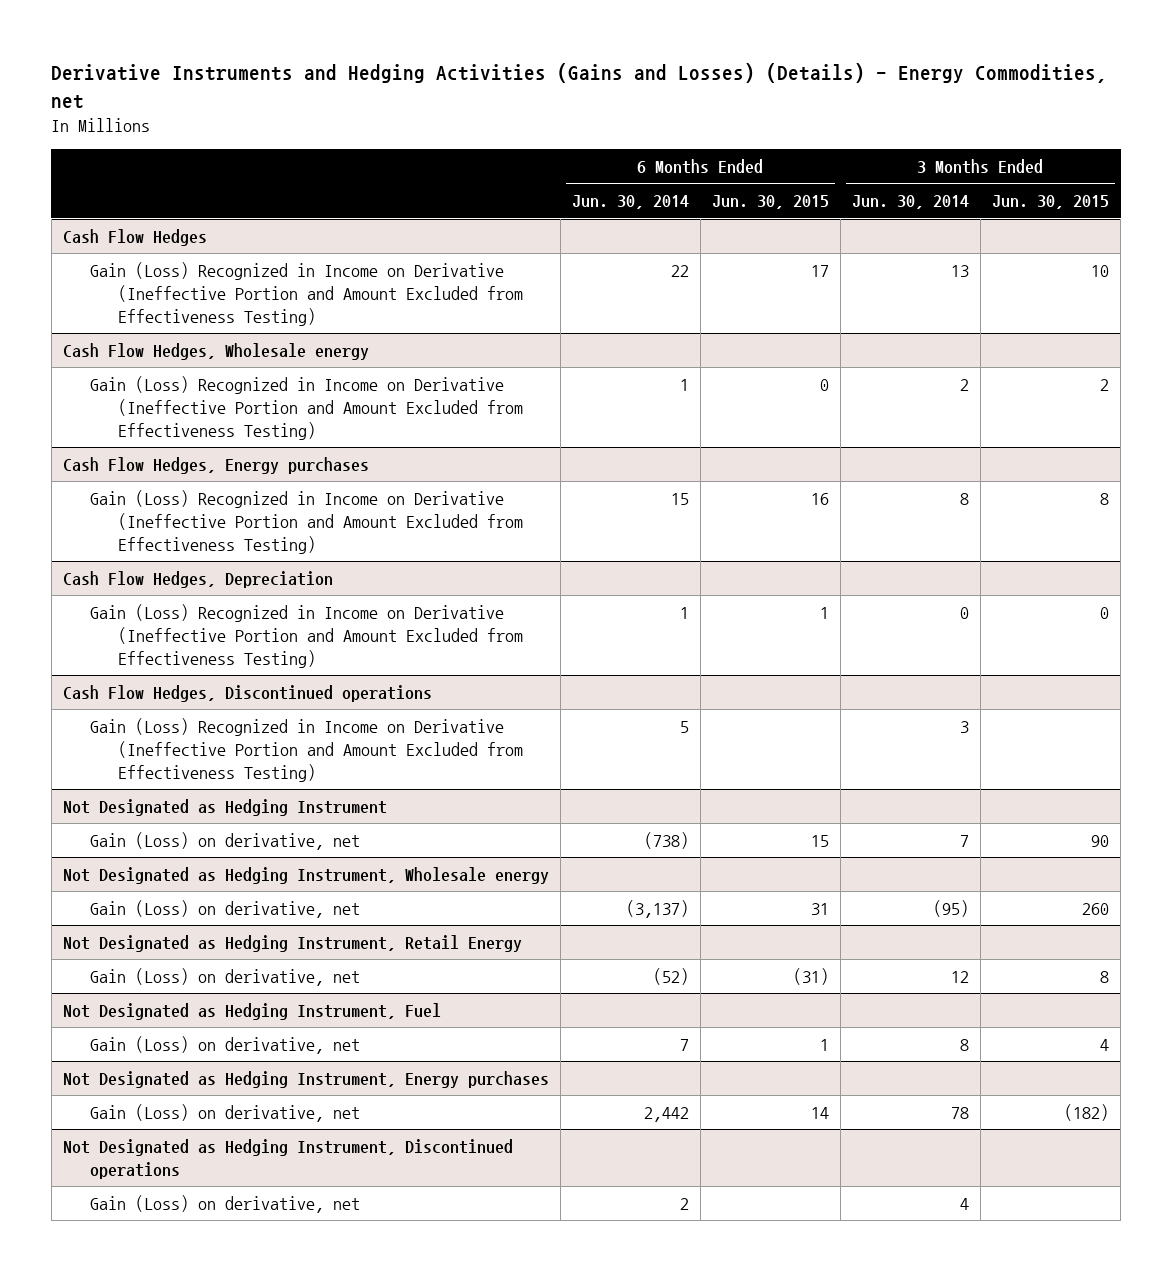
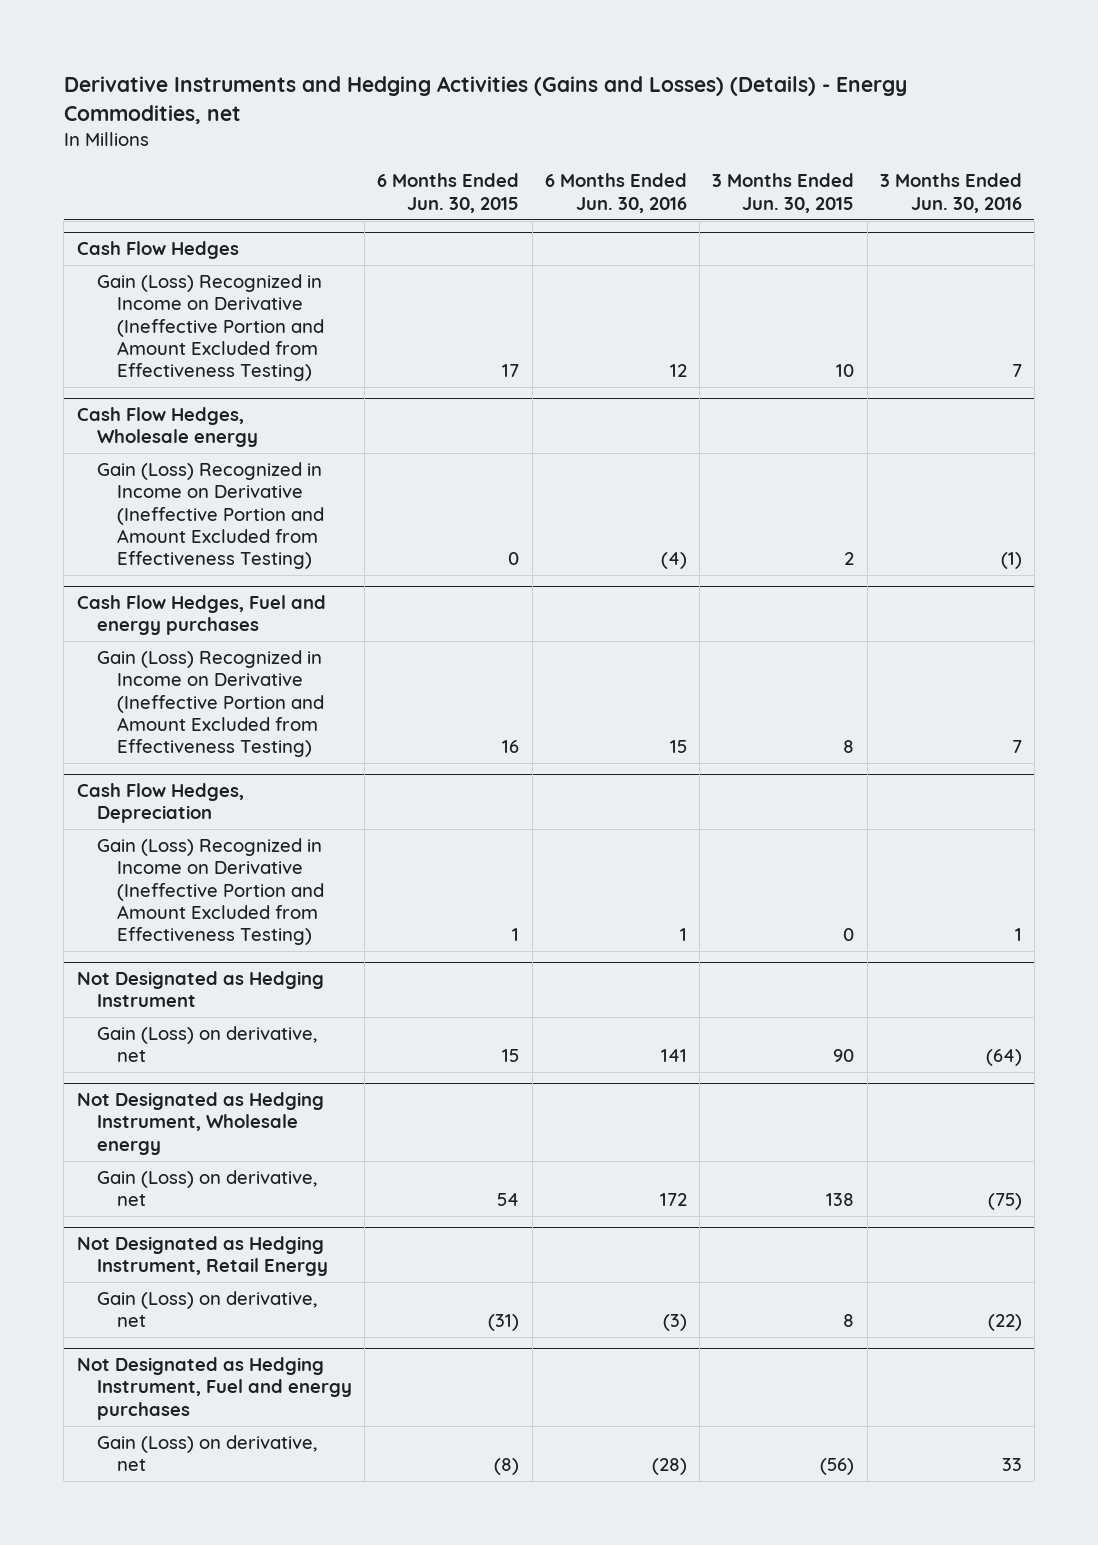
- | 6 Months Ended Jun. 30, 2014 | 6 Months Ended Jun. 30, 2015 | 3 Months Ended Jun. 30, 2014 | 3 Months Ended Jun. 30, 2015
+ | 6 Months Ended Jun. 30, 2015 | 6 Months Ended Jun. 30, 2016 | 3 Months Ended Jun. 30, 2015 | 3 Months Ended Jun. 30, 2016
- Cash Flow Hedges, Energy purchases
+ Cash Flow Hedges, Fuel and energy purchases
- Cash Flow Hedges, Discontinued operations
- Gain (Loss) Recognized in Income on Derivative (Ineffective Portion and Amount Excluded from Effectiveness Testing) | 5 | | 3 |
@ Not Designated as Hedging Instrument, Wholesale energy
- Gain (Loss) on derivative, net | (3,137) | 31 | (95) | 260
+ Gain (Loss) on derivative, net | 54 | 172 | 138 | (75)
- Not Designated as Hedging Instrument, Fuel
- Gain (Loss) on derivative, net | 7 | 1 | 8 | 4
- Not Designated as Hedging Instrument, Energy purchases
- Gain (Loss) on derivative, net | 2,442 | 14 | 78 | (182)
- Not Designated as Hedging Instrument, Discontinued operations
- Gain (Loss) on derivative, net | 2 | | 4 |
+ Not Designated as Hedging Instrument, Fuel and energy purchases
+ Gain (Loss) on derivative, net | (8) | (28) | (56) | 33

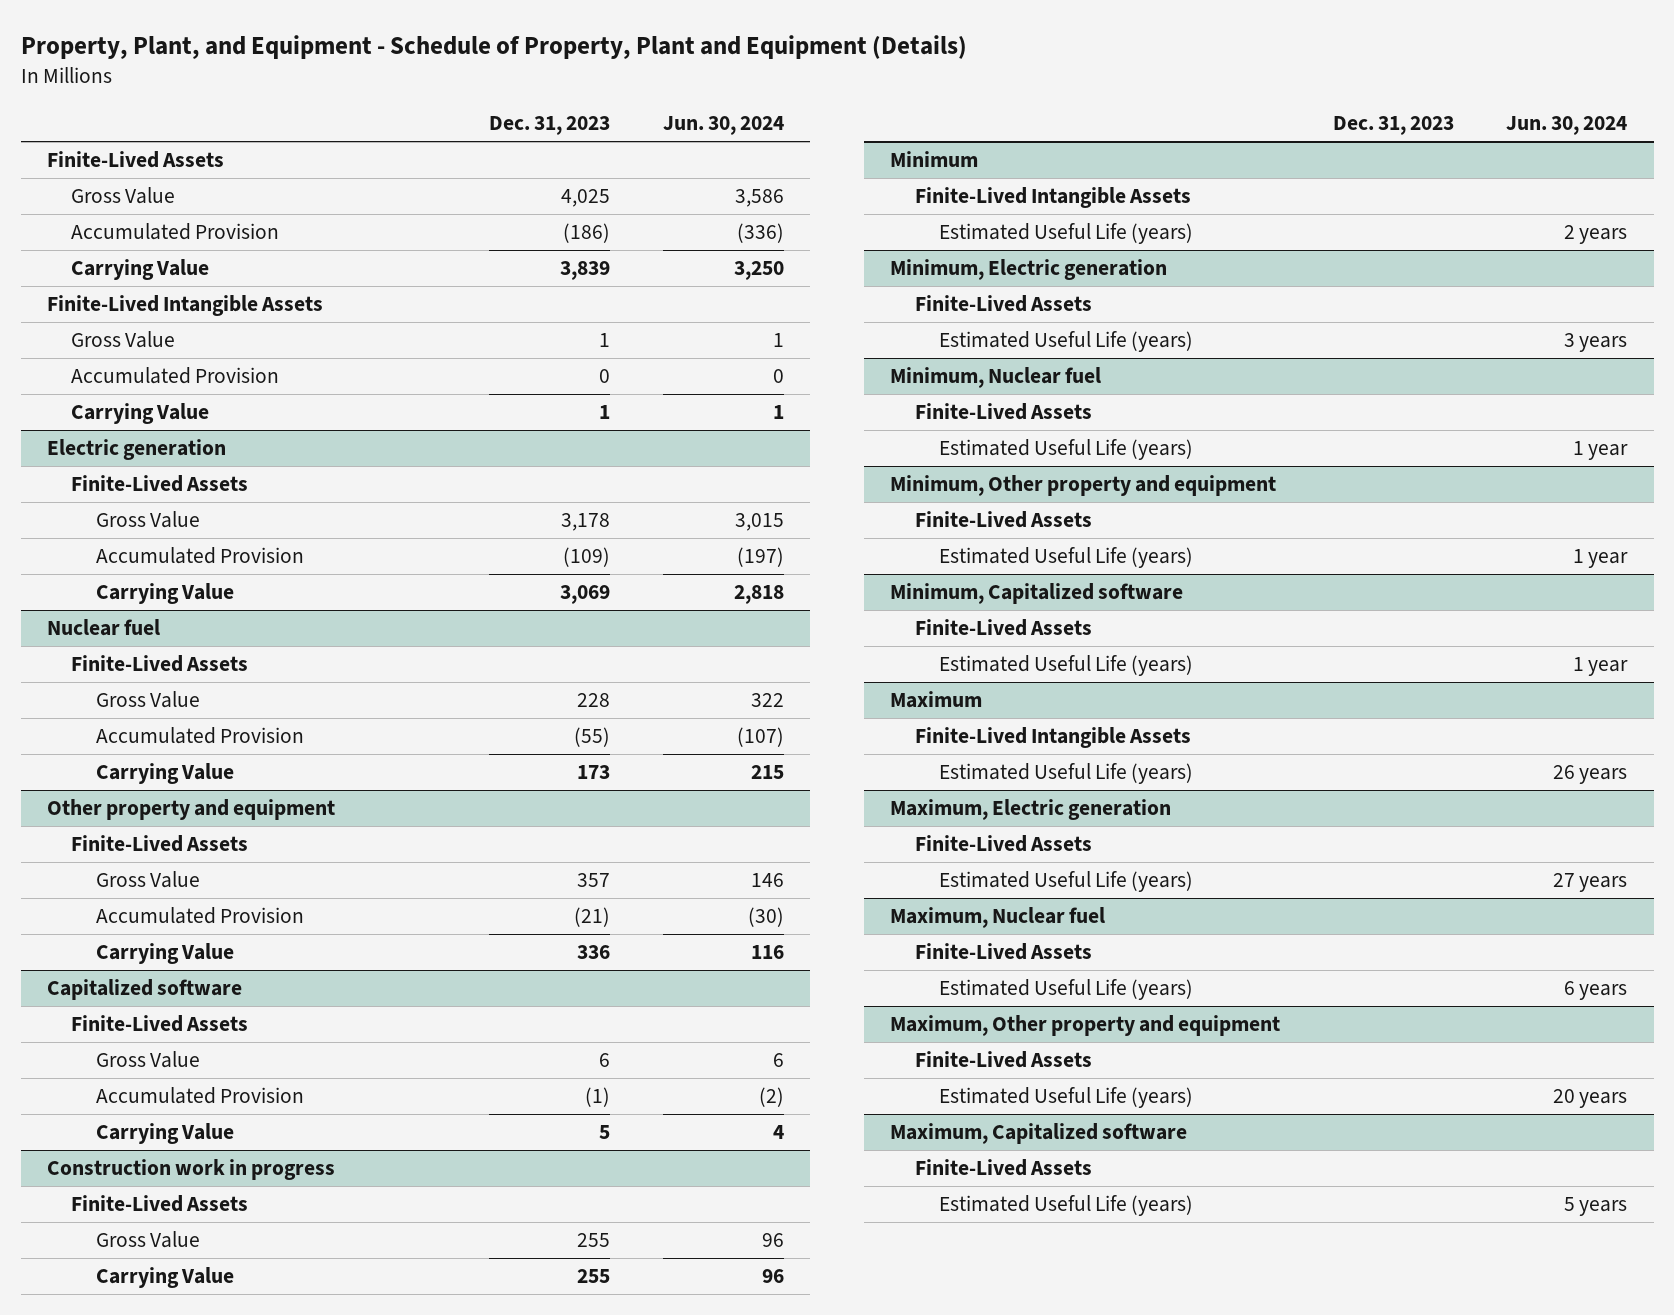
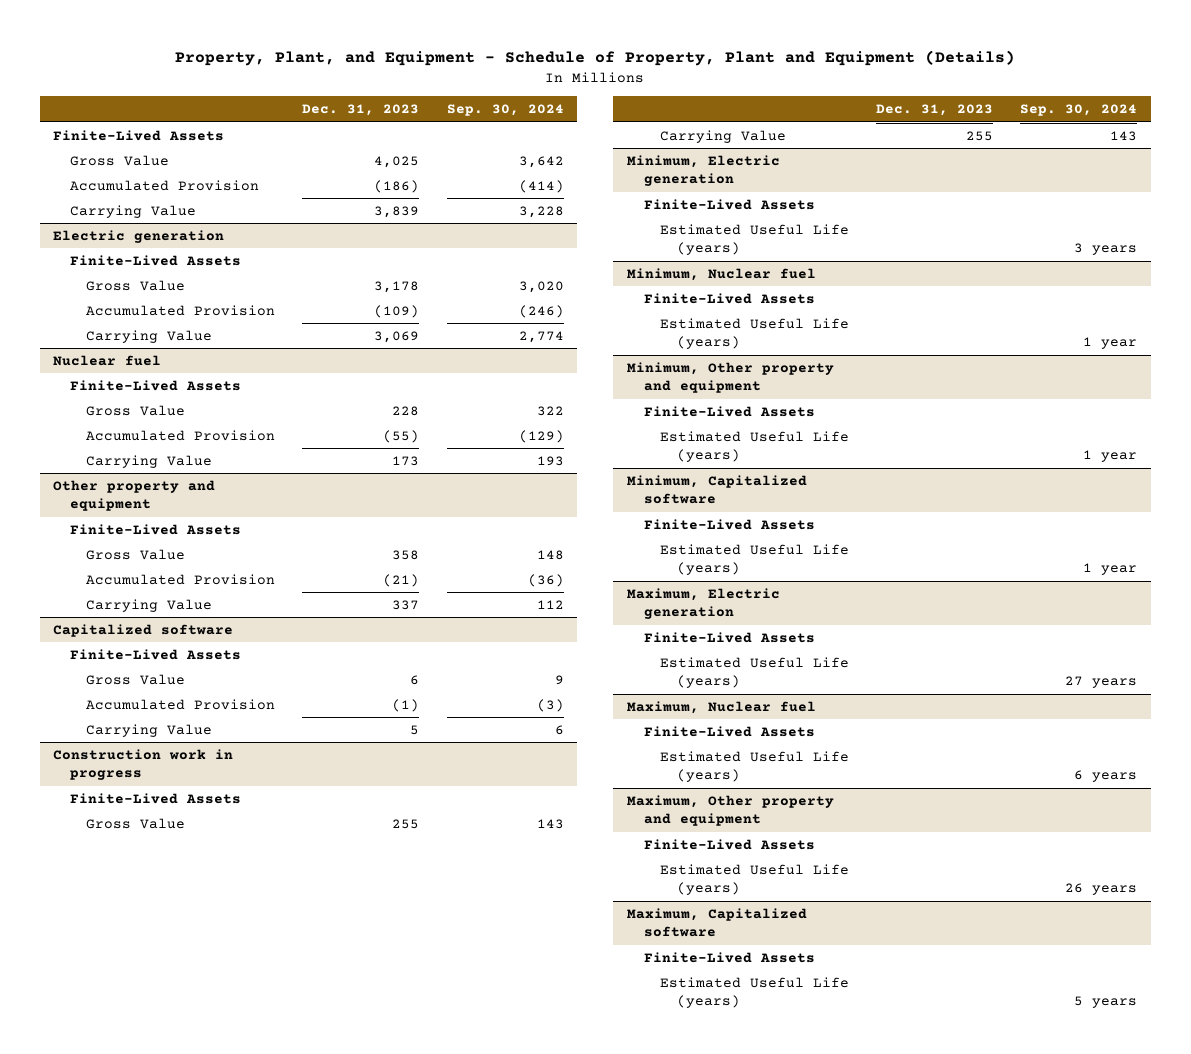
- | Dec. 31, 2023 | Jun. 30, 2024
+ | Dec. 31, 2023 | Sep. 30, 2024
- Finite-Lived Intangible Assets
- Gross Value | 1 | 1
- Accumulated Provision | 0 | 0
- Carrying Value | 1 | 1
@ Other property and equipment
- Gross Value | 357 | 146
+ Gross Value | 358 | 148
- Carrying Value | 336 | 116
+ Carrying Value | 337 | 112
- Minimum
- Finite-Lived Intangible Assets
- Estimated Useful Life (years) | | 2 years
- Maximum
- Finite-Lived Intangible Assets
- Estimated Useful Life (years) | | 26 years

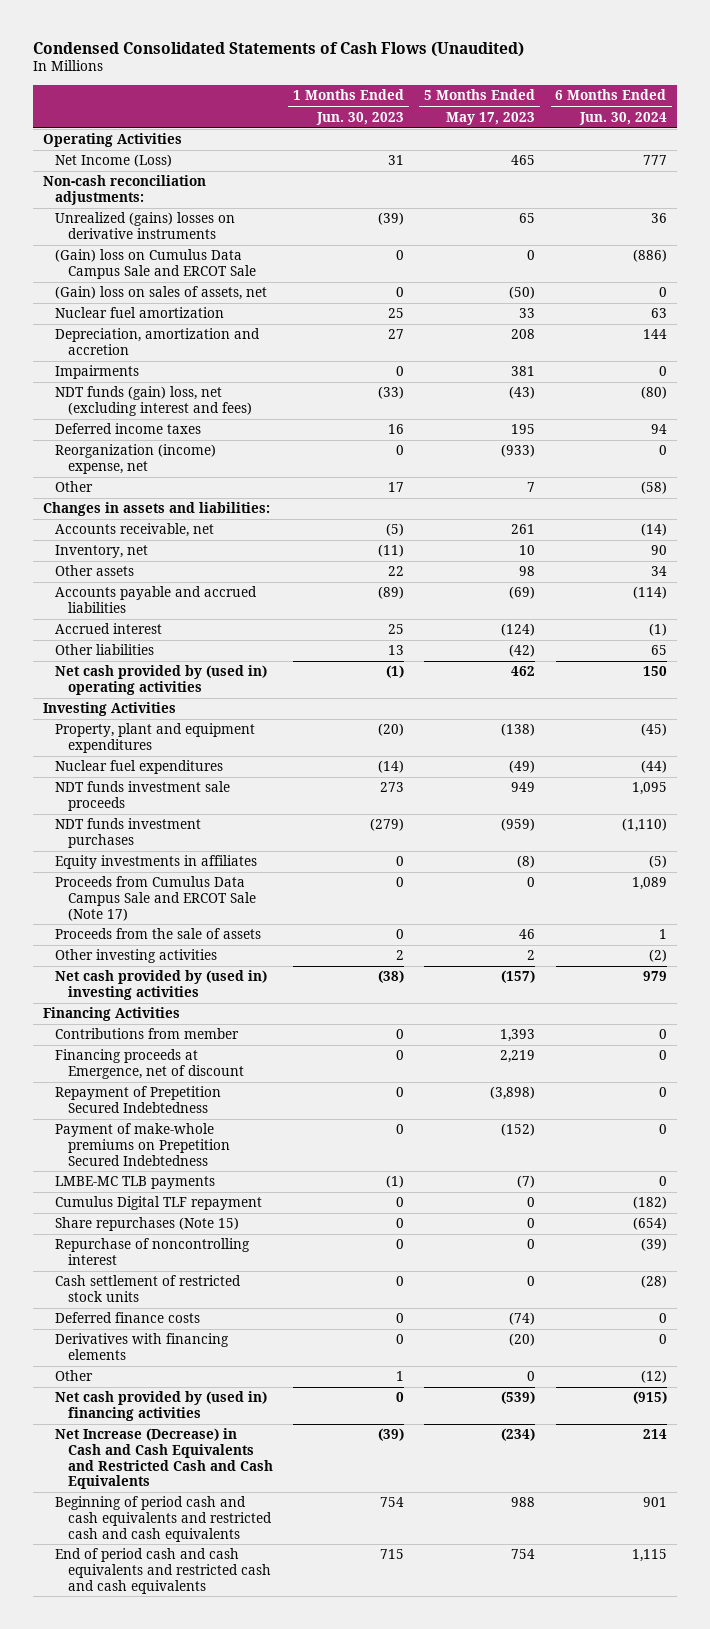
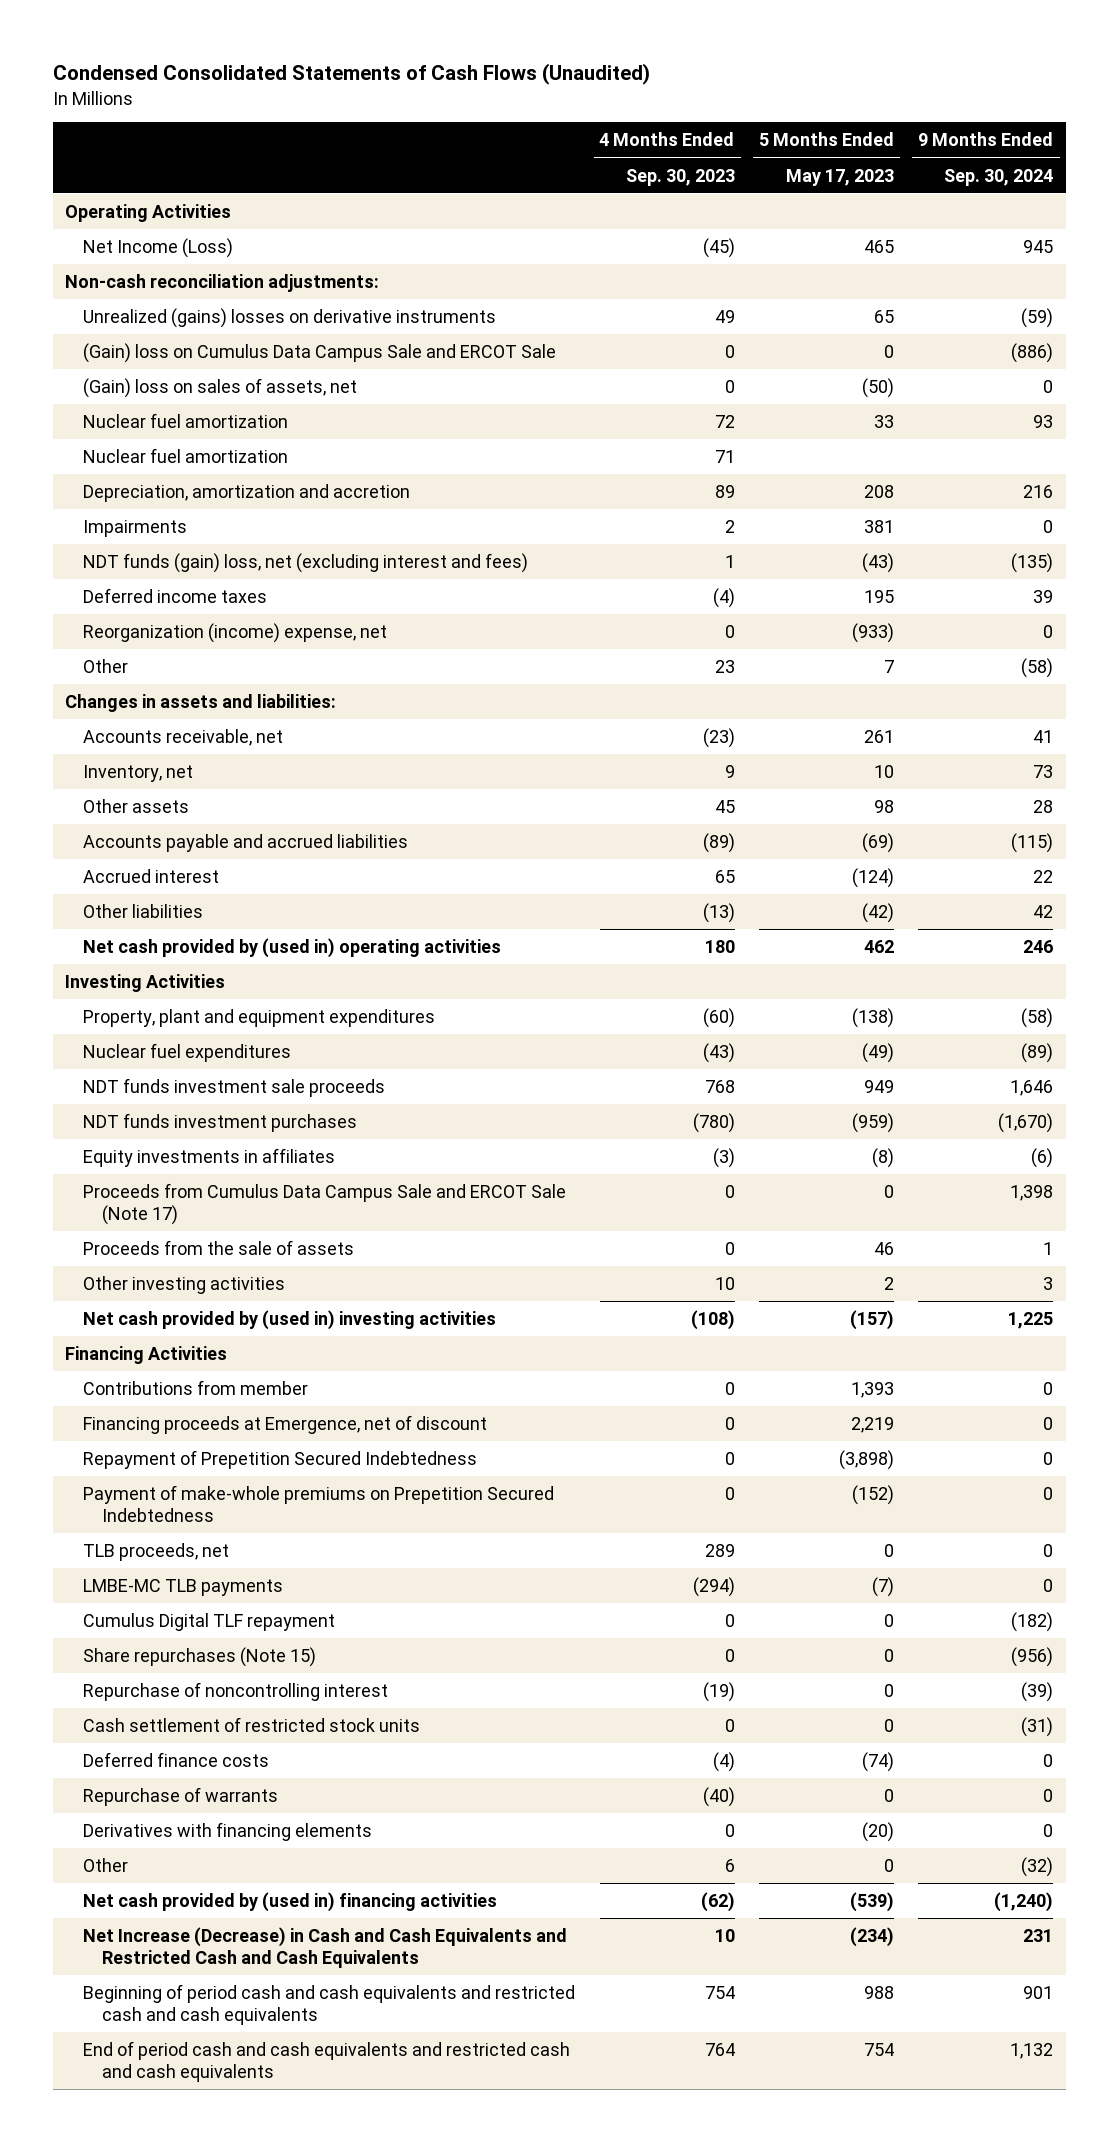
- | 1 Months Ended Jun. 30, 2023 | 5 Months Ended May 17, 2023 | 6 Months Ended Jun. 30, 2024
+ | 4 Months Ended Sep. 30, 2023 | 5 Months Ended May 17, 2023 | 9 Months Ended Sep. 30, 2024
+ Nuclear fuel amortization | 71 | |
+ TLB proceeds, net | 289 | 0 | 0
+ Repurchase of warrants | (40) | 0 | 0

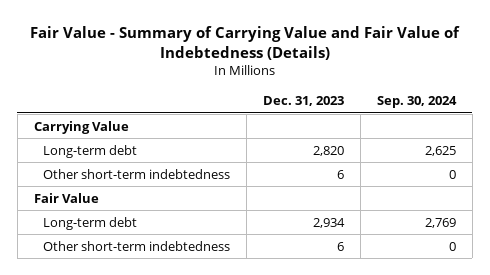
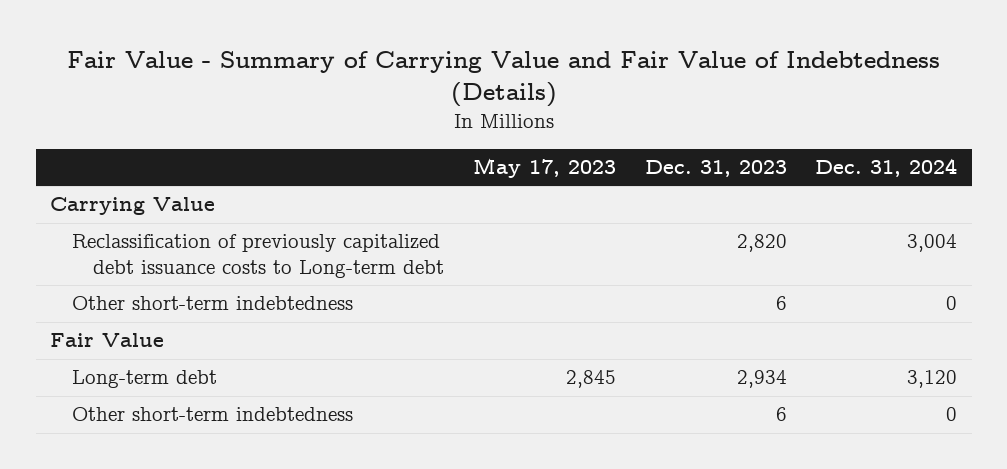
- | Dec. 31, 2023 | Sep. 30, 2024
+ | May 17, 2023 | Dec. 31, 2023 | Dec. 31, 2024
- Long-term debt | 2,820 | 2,625
+ Reclassification of previously capitalized debt issuance costs to Long-term debt | | 2,820 | 3,004

